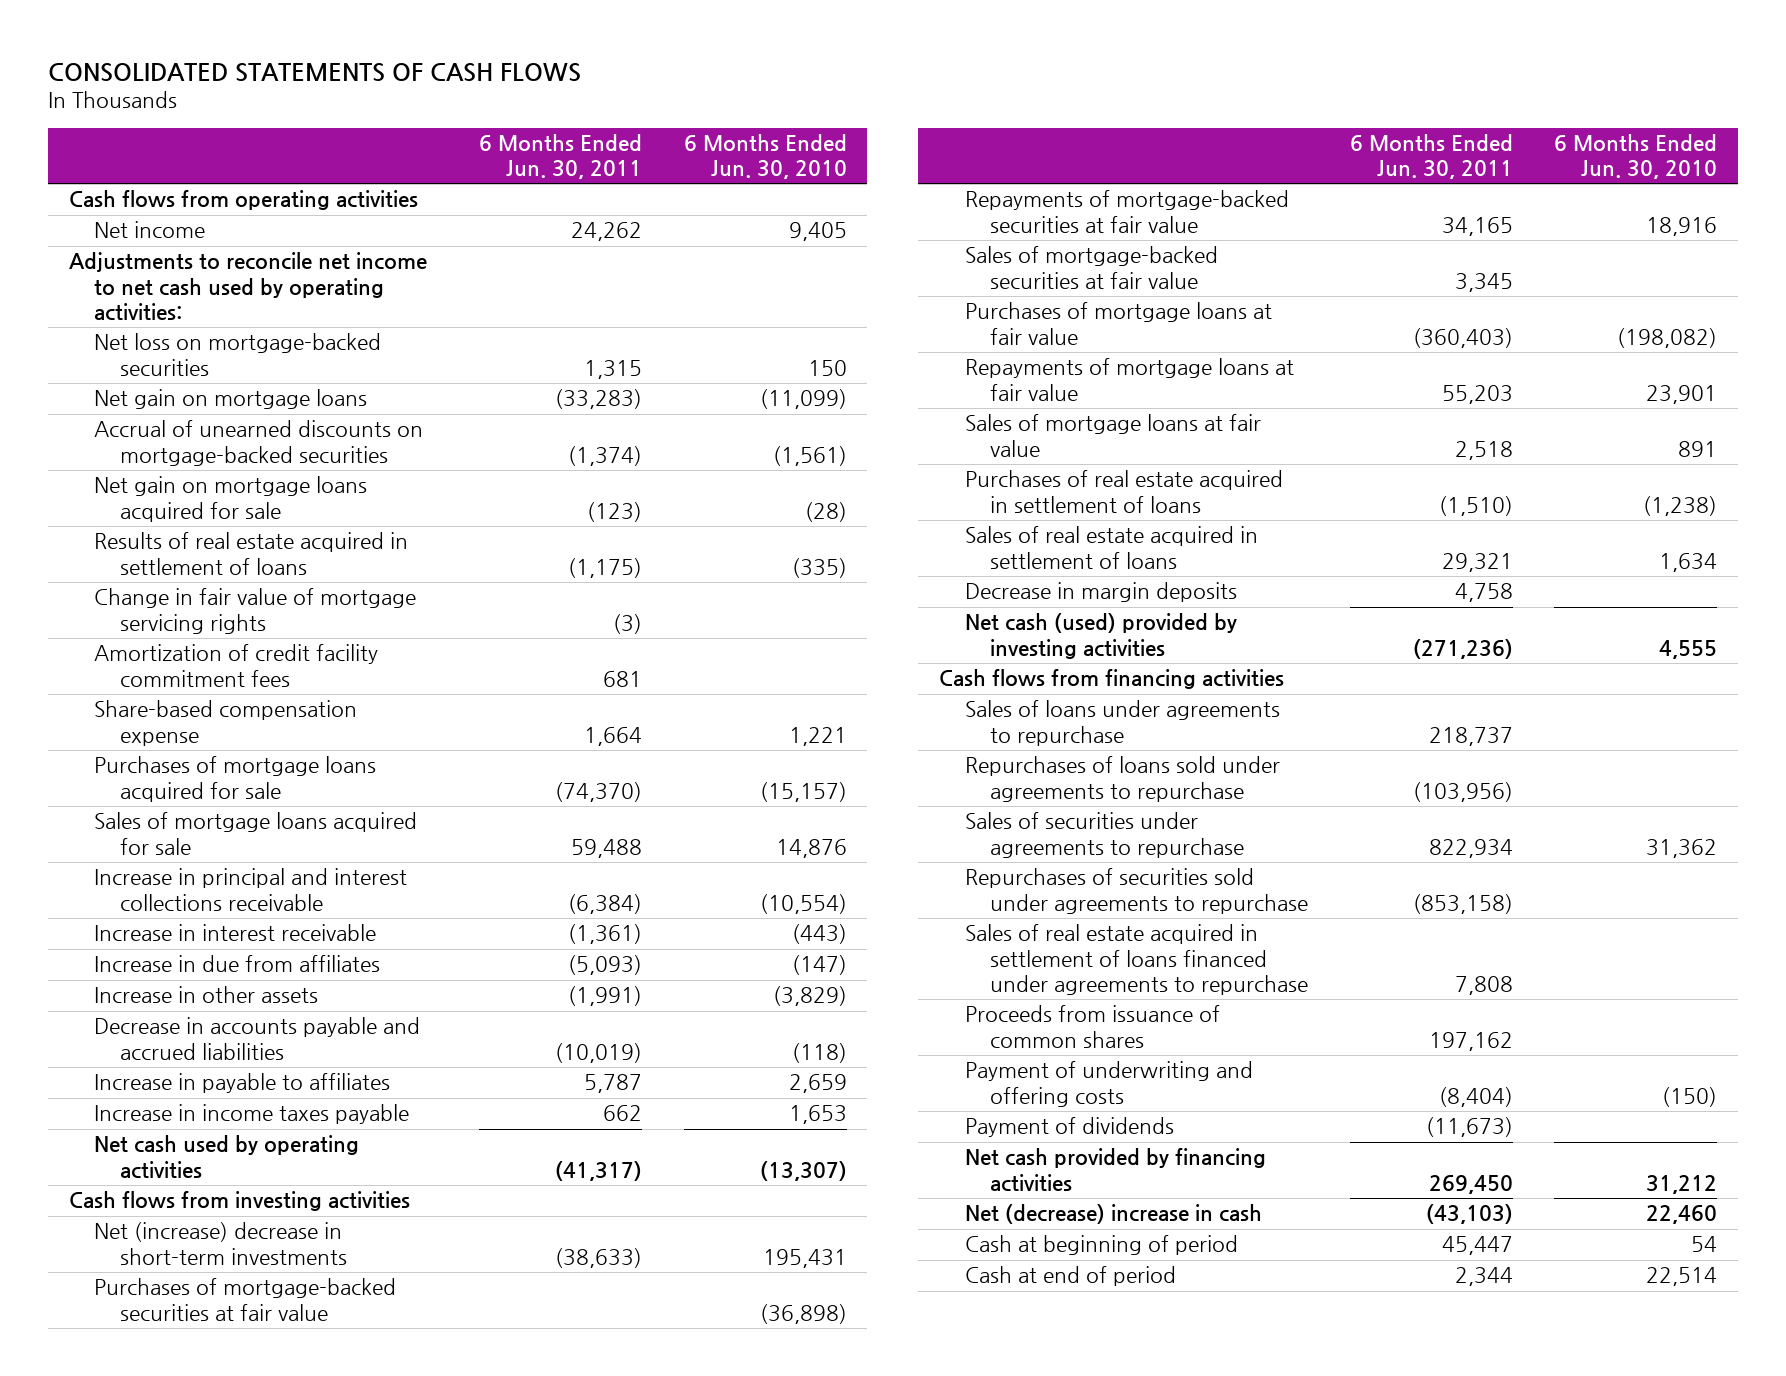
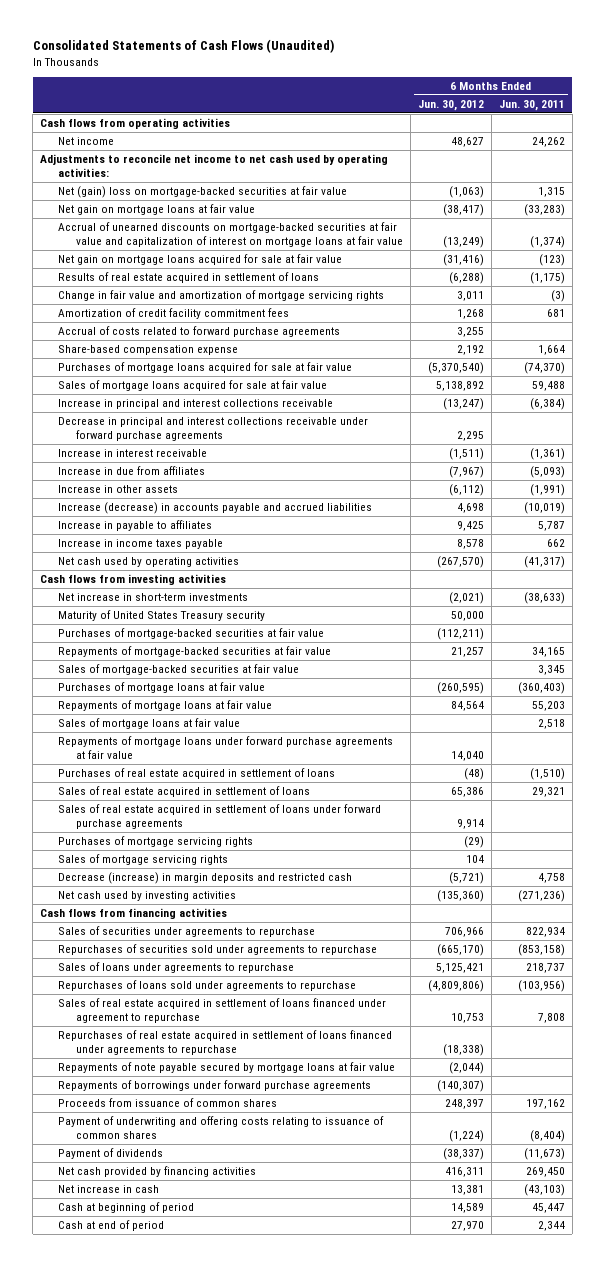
- CONSOLIDATED STATEMENTS OF CASH FLOWS
+ Consolidated Statements of Cash Flows (Unaudited)
- | 6 Months Ended Jun. 30, 2011 | 6 Months Ended Jun. 30, 2010
+ | 6 Months Ended Jun. 30, 2012 | 6 Months Ended Jun. 30, 2011
- Net loss on mortgage-backed securities | 1,315 | 150
- Net gain on mortgage loans | (33,283) | (11,099)
- Accrual of unearned discounts on mortgage-backed securities | (1,374) | (1,561)
- Net gain on mortgage loans acquired for sale | (123) | (28)
+ Net (gain) loss on mortgage-backed securities at fair value | (1,063) | 1,315
+ Net gain on mortgage loans at fair value | (38,417) | (33,283)
+ Accrual of unearned discounts on mortgage-backed securities at fair value and capitalization of interest on mortgage loans at fair value | (13,249) | (1,374)
+ Net gain on mortgage loans acquired for sale at fair value | (31,416) | (123)
- Change in fair value of mortgage servicing rights | (3) |
+ Change in fair value and amortization of mortgage servicing rights | 3,011 | (3)
+ Accrual of costs related to forward purchase agreements | 3,255 |
- Purchases of mortgage loans acquired for sale | (74,370) | (15,157)
- Sales of mortgage loans acquired for sale | 59,488 | 14,876
+ Purchases of mortgage loans acquired for sale at fair value | (5,370,540) | (74,370)
+ Sales of mortgage loans acquired for sale at fair value | 5,138,892 | 59,488
+ Decrease in principal and interest collections receivable under forward purchase agreements | 2,295 |
- Decrease in accounts payable and accrued liabilities | (10,019) | (118)
+ Increase (decrease) in accounts payable and accrued liabilities | 4,698 | (10,019)
- Net (increase) decrease in short-term investments | (38,633) | 195,431
+ Net increase in short-term investments | (2,021) | (38,633)
+ Maturity of United States Treasury security | 50,000 |
+ Repayments of mortgage loans under forward purchase agreements at fair value | 14,040 |
- Decrease in margin deposits | 4,758 |
- Net cash (used) provided by investing activities | (271,236) | 4,555
+ Sales of real estate acquired in settlement of loans under forward purchase agreements | 9,914 |
+ Purchases of mortgage servicing rights | (29) |
+ Sales of mortgage servicing rights | 104 |
+ Decrease (increase) in margin deposits and restricted cash | (5,721) | 4,758
+ Net cash used by investing activities | (135,360) | (271,236)
- Sales of real estate acquired in settlement of loans financed under agreements to repurchase | 7,808 |
moved down: Sales of loans under agreements to repurchase | 5,125,421 | 218,737
moved down: Repurchases of loans sold under agreements to repurchase | (4,809,806) | (103,956)
+ Sales of real estate acquired in settlement of loans financed under agreement to repurchase | 10,753 | 7,808
+ Repurchases of real estate acquired in settlement of loans financed under agreements to repurchase | (18,338) |
+ Repayments of note payable secured by mortgage loans at fair value | (2,044) |
+ Repayments of borrowings under forward purchase agreements | (140,307) |
- Payment of underwriting and offering costs | (8,404) | (150)
+ Payment of underwriting and offering costs relating to issuance of common shares | (1,224) | (8,404)
- Net (decrease) increase in cash | (43,103) | 22,460
+ Net increase in cash | 13,381 | (43,103)

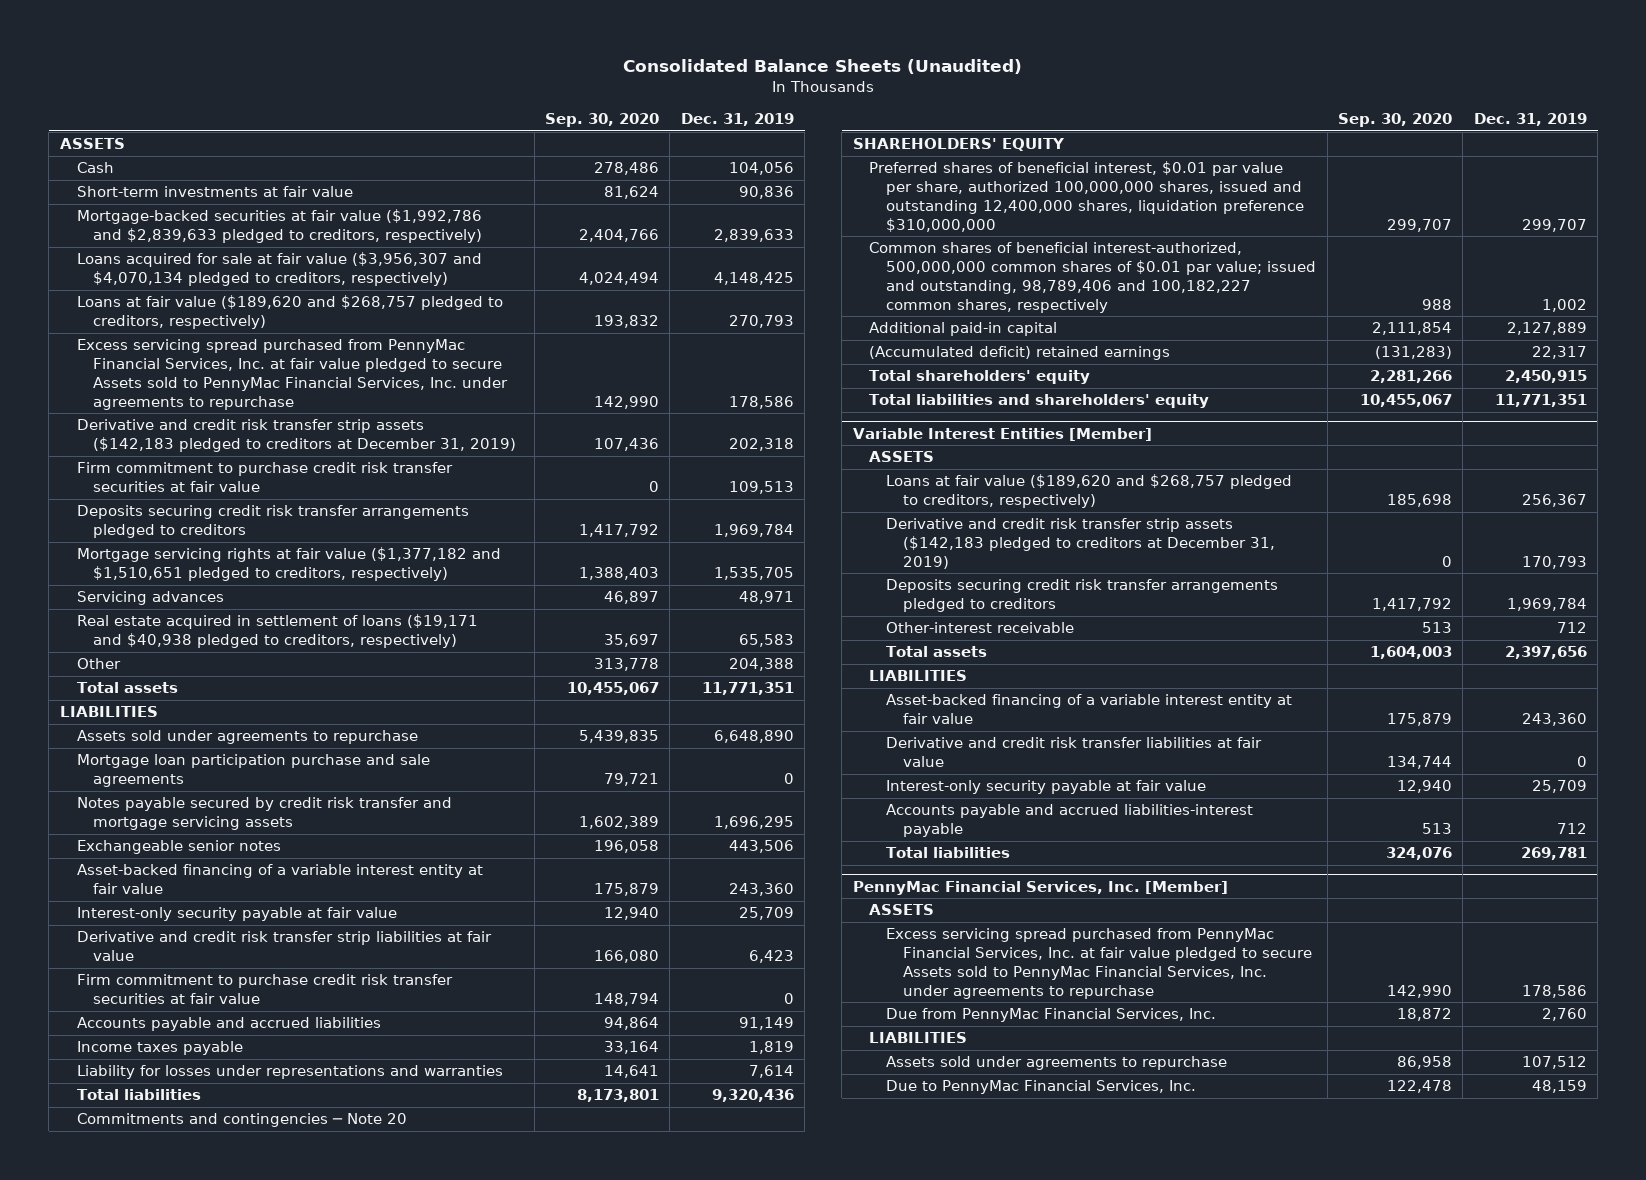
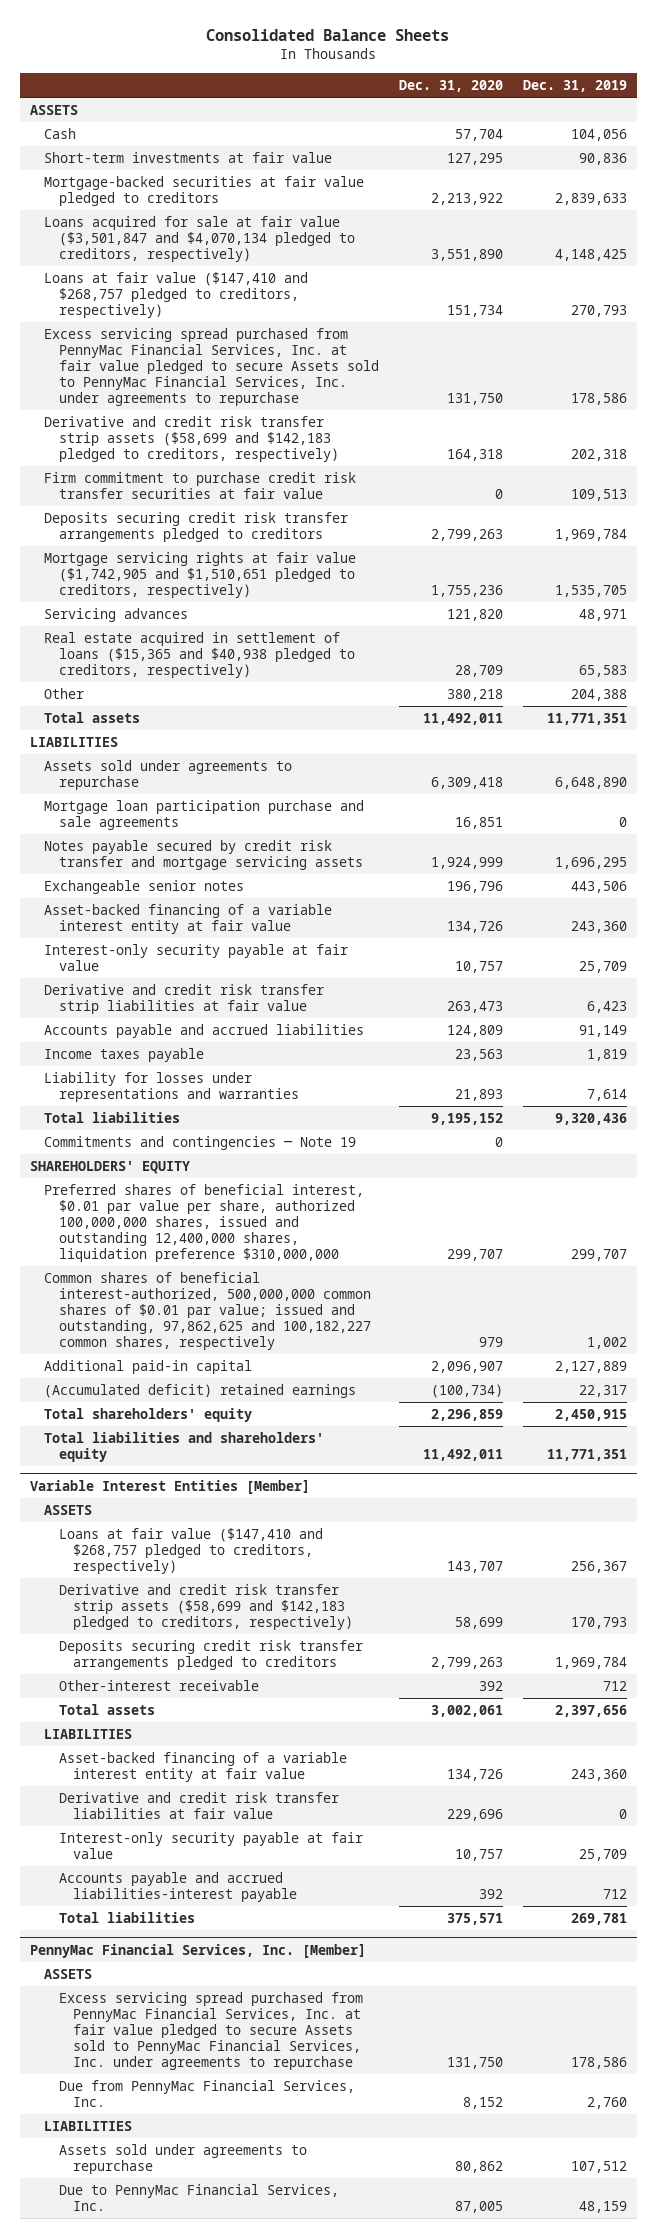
- Consolidated Balance Sheets (Unaudited)
+ Consolidated Balance Sheets
- | Sep. 30, 2020 | Dec. 31, 2019
+ | Dec. 31, 2020 | Dec. 31, 2019
- Mortgage-backed securities at fair value ($1,992,786 and $2,839,633 pledged to creditors, respectively) | 2,404,766 | 2,839,633
- Loans acquired for sale at fair value ($3,956,307 and $4,070,134 pledged to creditors, respectively) | 4,024,494 | 4,148,425
- Loans at fair value ($189,620 and $268,757 pledged to creditors, respectively) | 193,832 | 270,793
+ Mortgage-backed securities at fair value pledged to creditors | 2,213,922 | 2,839,633
+ Loans acquired for sale at fair value ($3,501,847 and $4,070,134 pledged to creditors, respectively) | 3,551,890 | 4,148,425
+ Loans at fair value ($147,410 and $268,757 pledged to creditors, respectively) | 151,734 | 270,793
- Derivative and credit risk transfer strip assets ($142,183 pledged to creditors at December 31, 2019) | 107,436 | 202,318
+ Derivative and credit risk transfer strip assets ($58,699 and $142,183 pledged to creditors, respectively) | 164,318 | 202,318
- Mortgage servicing rights at fair value ($1,377,182 and $1,510,651 pledged to creditors, respectively) | 1,388,403 | 1,535,705
+ Mortgage servicing rights at fair value ($1,742,905 and $1,510,651 pledged to creditors, respectively) | 1,755,236 | 1,535,705
- Real estate acquired in settlement of loans ($19,171 and $40,938 pledged to creditors, respectively) | 35,697 | 65,583
+ Real estate acquired in settlement of loans ($15,365 and $40,938 pledged to creditors, respectively) | 28,709 | 65,583
- Firm commitment to purchase credit risk transfer securities at fair value | 148,794 | 0
- Commitments and contingencies ─ Note 20
+ Commitments and contingencies ─ Note 19 | 0 |
- Common shares of beneficial interest-authorized, 500,000,000 common shares of $0.01 par value; issued and outstanding, 98,789,406 and 100,182,227 common shares, respectively | 988 | 1,002
+ Common shares of beneficial interest-authorized, 500,000,000 common shares of $0.01 par value; issued and outstanding, 97,862,625 and 100,182,227 common shares, respectively | 979 | 1,002
@ Variable Interest Entities [Member]
- Loans at fair value ($189,620 and $268,757 pledged to creditors, respectively) | 185,698 | 256,367
- Derivative and credit risk transfer strip assets ($142,183 pledged to creditors at December 31, 2019) | 0 | 170,793
+ Loans at fair value ($147,410 and $268,757 pledged to creditors, respectively) | 143,707 | 256,367
+ Derivative and credit risk transfer strip assets ($58,699 and $142,183 pledged to creditors, respectively) | 58,699 | 170,793

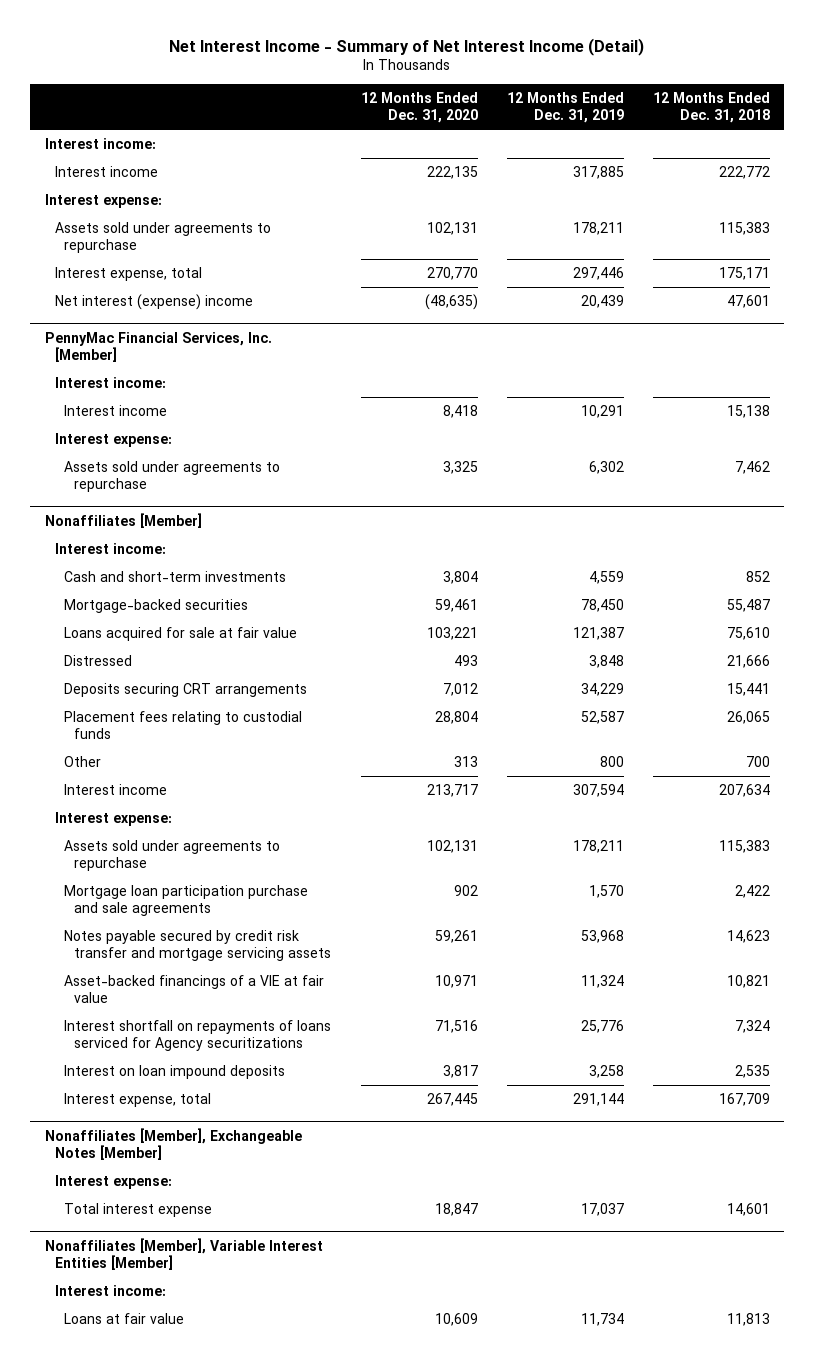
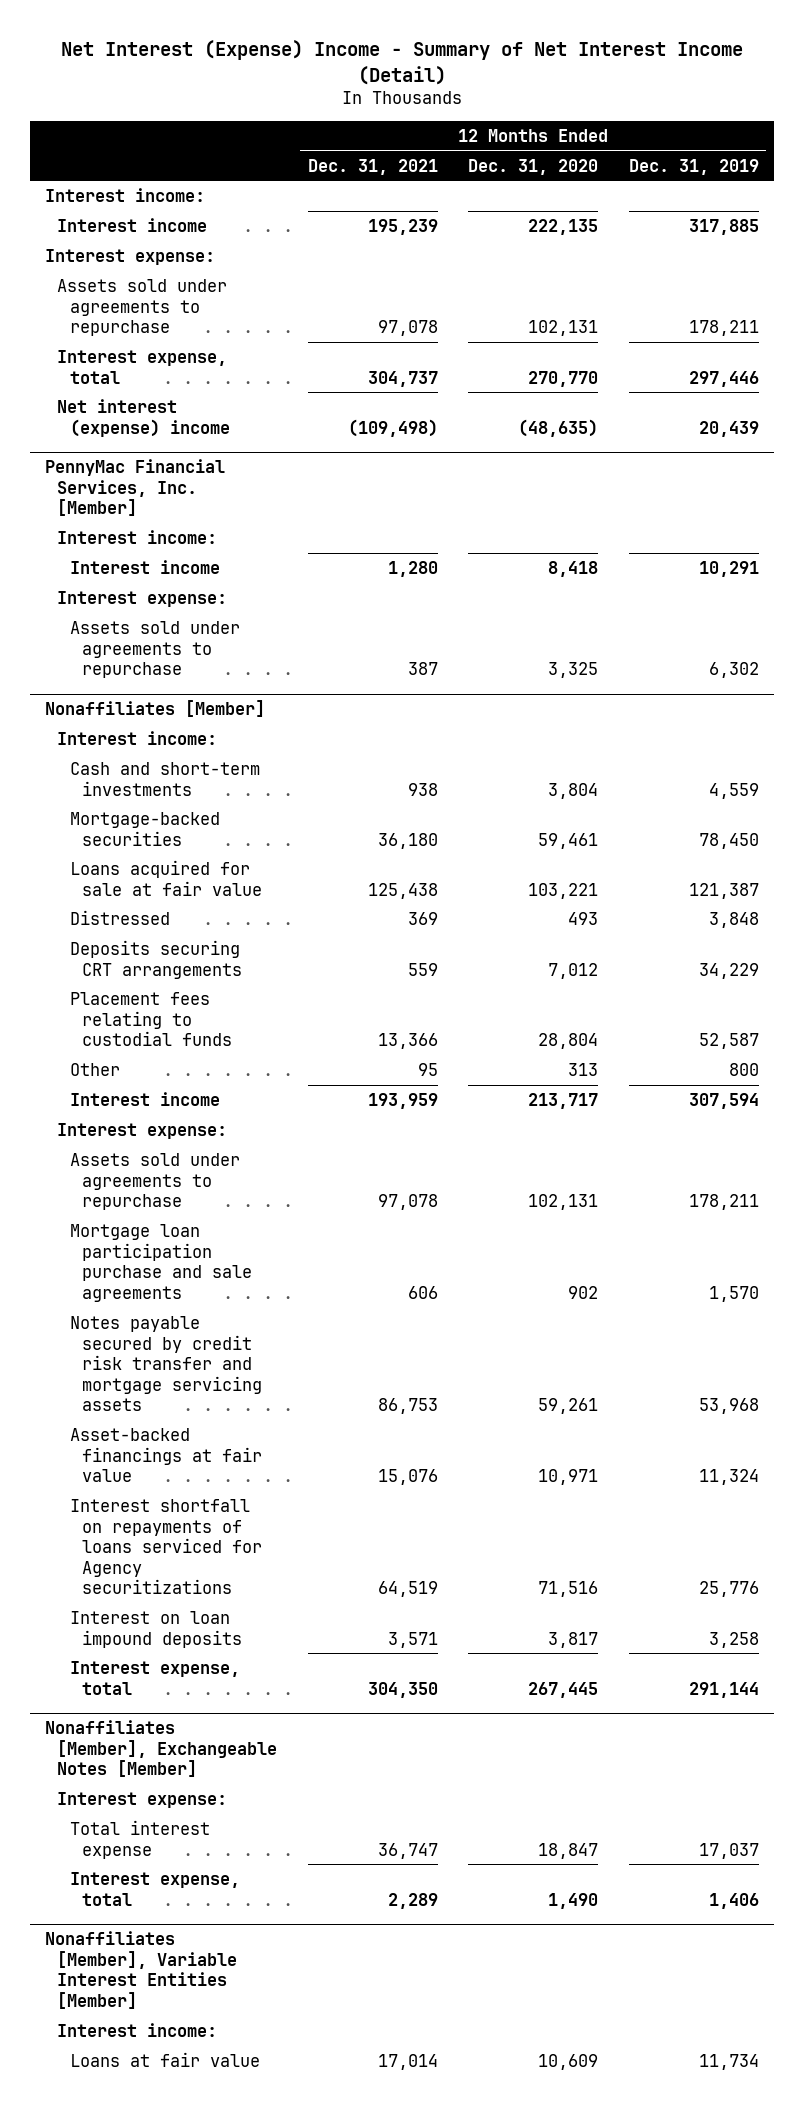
- Net Interest Income - Summary of Net Interest Income (Detail)
+ Net Interest (Expense) Income - Summary of Net Interest Income (Detail)
- | 12 Months Ended Dec. 31, 2020 | 12 Months Ended Dec. 31, 2019 | 12 Months Ended Dec. 31, 2018
+ | 12 Months Ended Dec. 31, 2021 | 12 Months Ended Dec. 31, 2020 | 12 Months Ended Dec. 31, 2019
@ Nonaffiliates [Member]
- Asset-backed financings of a VIE at fair value | 10,971 | 11,324 | 10,821
+ Asset-backed financings at fair value | 15,076 | 10,971 | 11,324
@ Nonaffiliates [Member], Exchangeable Notes [Member]
+ Interest expense, total | 2,289 | 1,490 | 1,406

